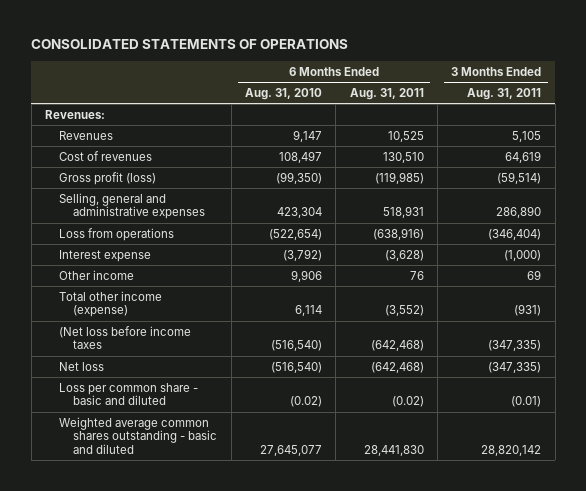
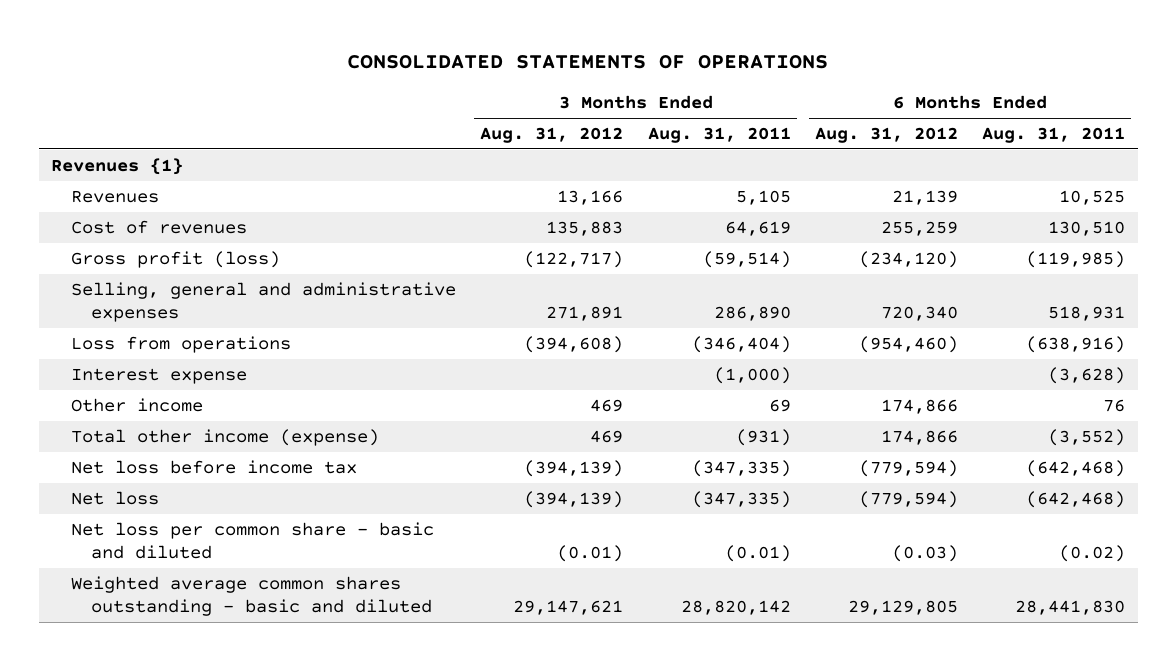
- | 6 Months Ended Aug. 31, 2010 | 6 Months Ended Aug. 31, 2011 | 3 Months Ended Aug. 31, 2011
+ | 3 Months Ended Aug. 31, 2012 | 3 Months Ended Aug. 31, 2011 | 6 Months Ended Aug. 31, 2012 | 6 Months Ended Aug. 31, 2011
- Revenues:
+ Revenues {1}
- (Net loss before income taxes | (516,540) | (642,468) | (347,335)
+ Net loss before income tax | (394,139) | (347,335) | (779,594) | (642,468)
- Loss per common share - basic and diluted | (0.02) | (0.02) | (0.01)
+ Net loss per common share - basic and diluted | (0.01) | (0.01) | (0.03) | (0.02)

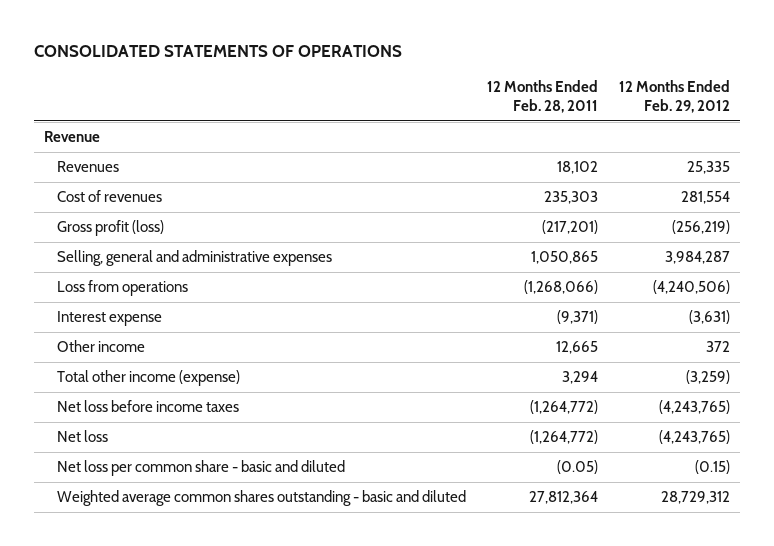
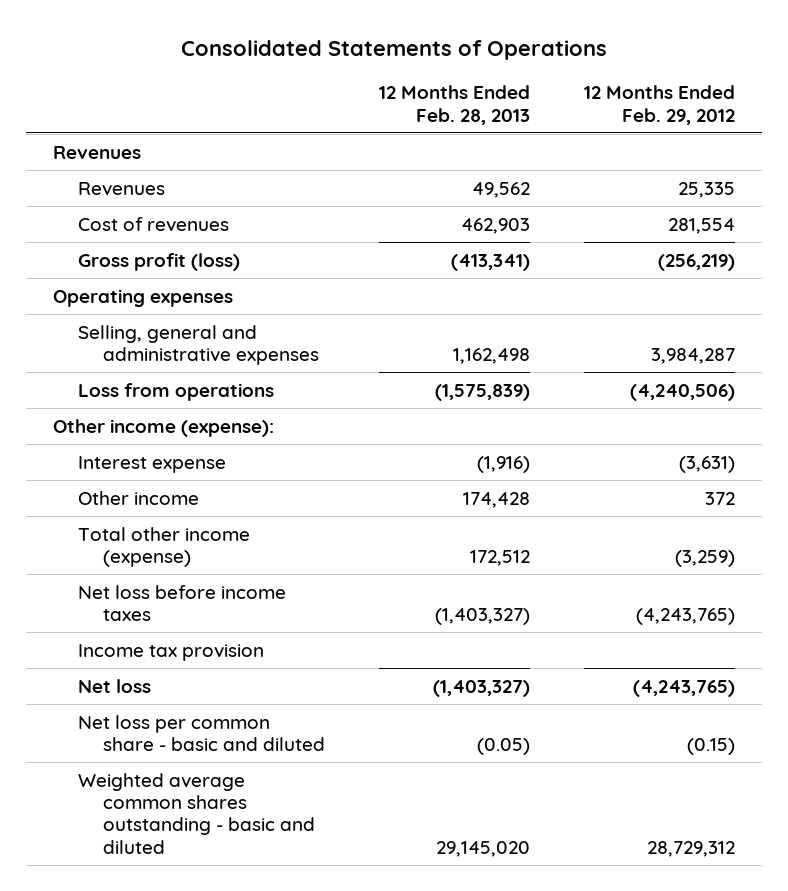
- CONSOLIDATED STATEMENTS OF OPERATIONS
+ Consolidated Statements of Operations
- | 12 Months Ended Feb. 28, 2011 | 12 Months Ended Feb. 29, 2012
+ | 12 Months Ended Feb. 28, 2013 | 12 Months Ended Feb. 29, 2012
- Revenue
+ Revenues
+ Operating expenses
+ Other income (expense):
+ Income tax provision

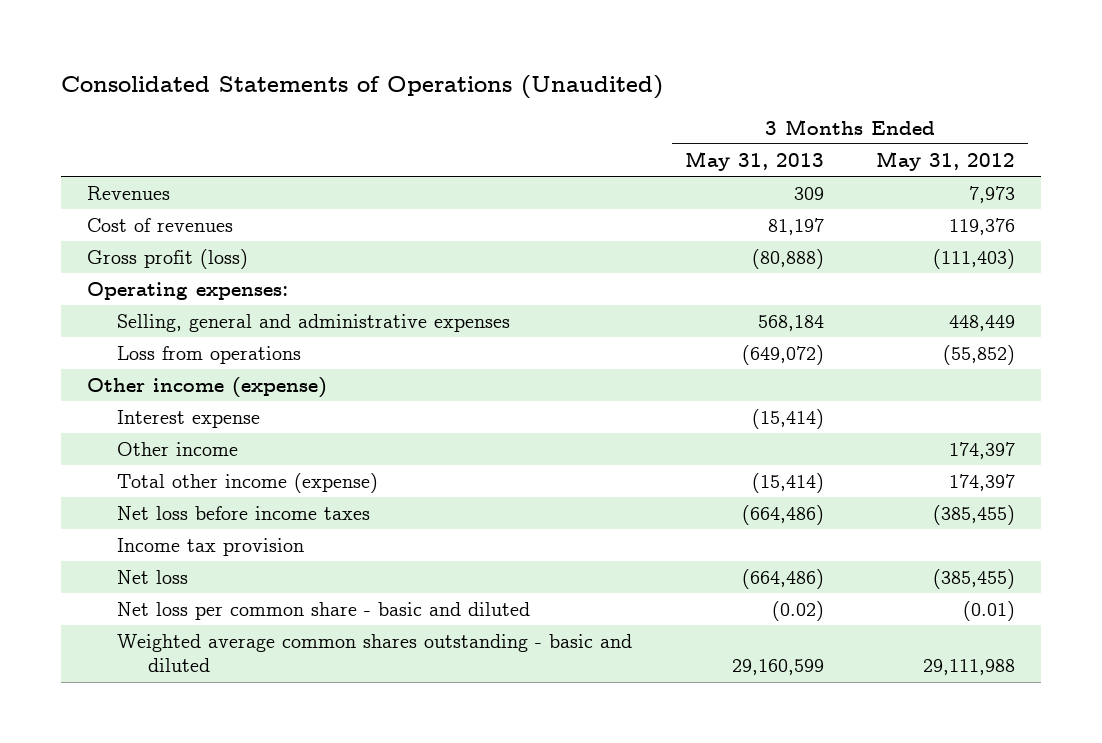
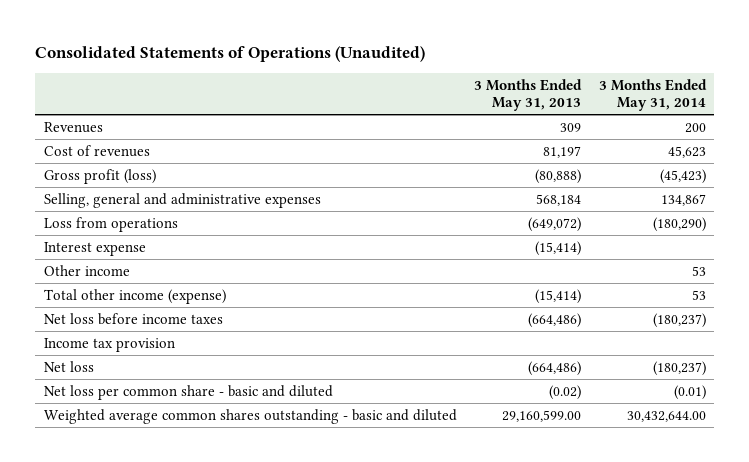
- | 3 Months Ended May 31, 2013 | 3 Months Ended May 31, 2012
+ | 3 Months Ended May 31, 2013 | 3 Months Ended May 31, 2014
- Operating expenses:
- Other income (expense)
- Weighted average common shares outstanding - basic and diluted | 29,160,599 | 29,111,988
+ Weighted average common shares outstanding - basic and diluted | 29,160,599.00 | 30,432,644.00

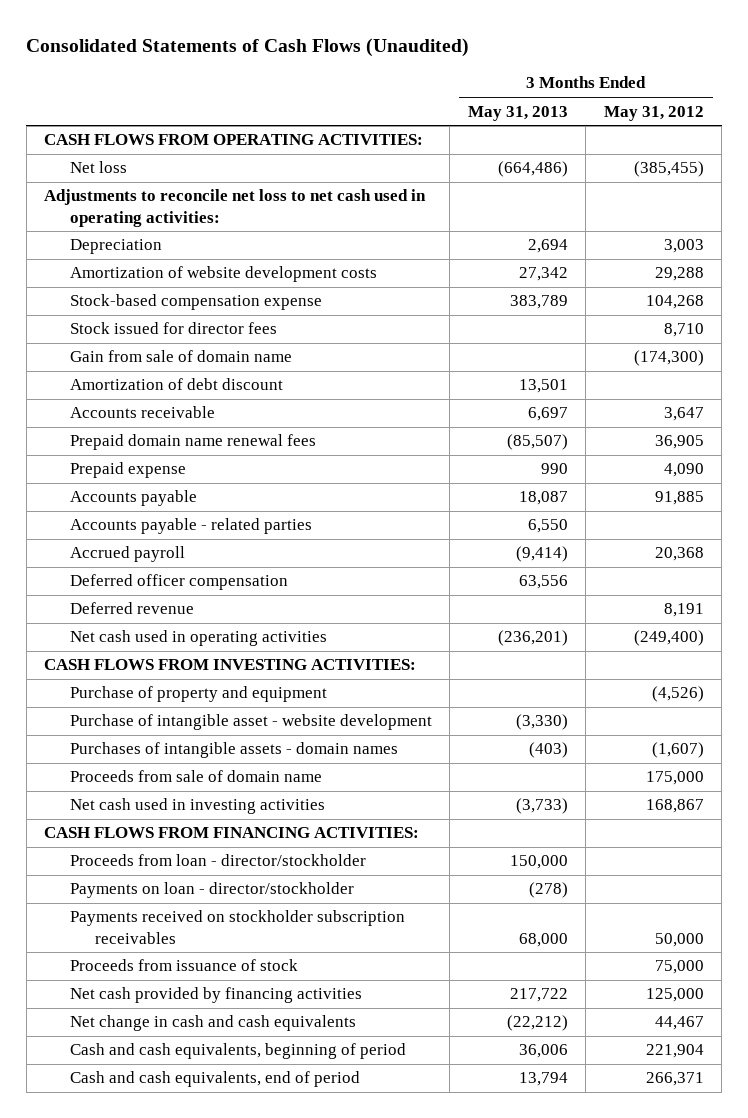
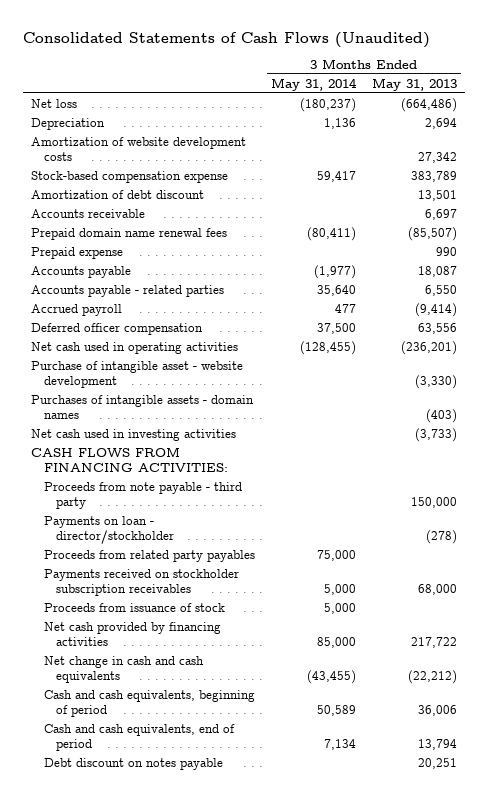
- | 3 Months Ended May 31, 2013 | 3 Months Ended May 31, 2012
+ | 3 Months Ended May 31, 2014 | 3 Months Ended May 31, 2013
- CASH FLOWS FROM OPERATING ACTIVITIES:
- Adjustments to reconcile net loss to net cash used in operating activities:
- Stock issued for director fees | | 8,710
- Gain from sale of domain name | | (174,300)
- Deferred revenue | | 8,191
- CASH FLOWS FROM INVESTING ACTIVITIES:
- Purchase of property and equipment | | (4,526)
- Proceeds from sale of domain name | | 175,000
- Proceeds from loan - director/stockholder | 150,000 |
+ Proceeds from note payable - third party | | 150,000
+ Proceeds from related party payables | 75,000 |
+ Debt discount on notes payable | | 20,251

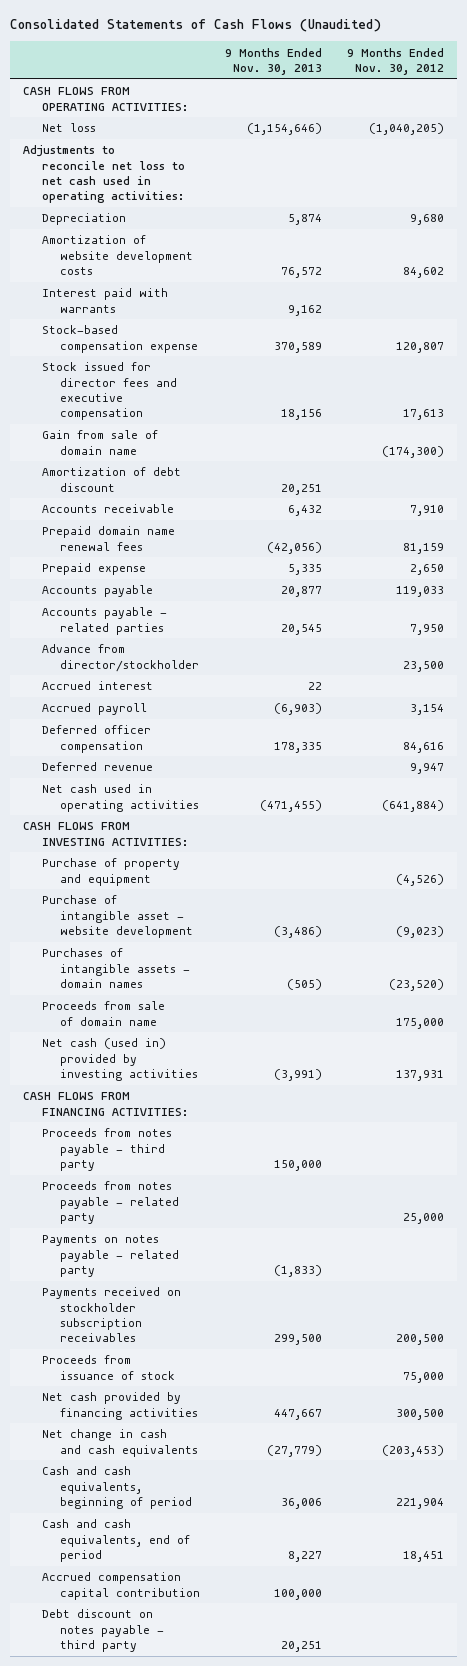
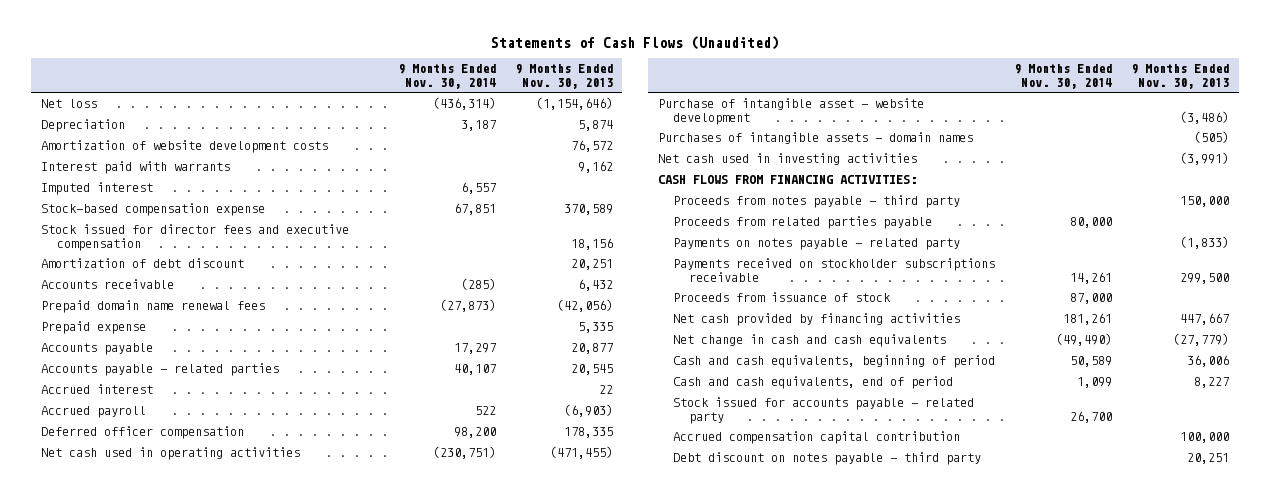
- Consolidated Statements of Cash Flows (Unaudited)
+ Statements of Cash Flows (Unaudited)
- | 9 Months Ended Nov. 30, 2013 | 9 Months Ended Nov. 30, 2012
+ | 9 Months Ended Nov. 30, 2014 | 9 Months Ended Nov. 30, 2013
- CASH FLOWS FROM OPERATING ACTIVITIES:
- Adjustments to reconcile net loss to net cash used in operating activities:
+ Imputed interest | 6,557 |
- Gain from sale of domain name | | (174,300)
- Advance from director/stockholder | | 23,500
- Deferred revenue | | 9,947
- CASH FLOWS FROM INVESTING ACTIVITIES:
- Purchase of property and equipment | | (4,526)
- Proceeds from sale of domain name | | 175,000
- Net cash (used in) provided by investing activities | (3,991) | 137,931
+ Net cash used in investing activities | | (3,991)
- Proceeds from notes payable - related party | | 25,000
+ Proceeds from related parties payable | 80,000 |
- Payments received on stockholder subscription receivables | 299,500 | 200,500
+ Payments received on stockholder subscriptions receivable | 14,261 | 299,500
+ Stock issued for accounts payable - related party | 26,700 |

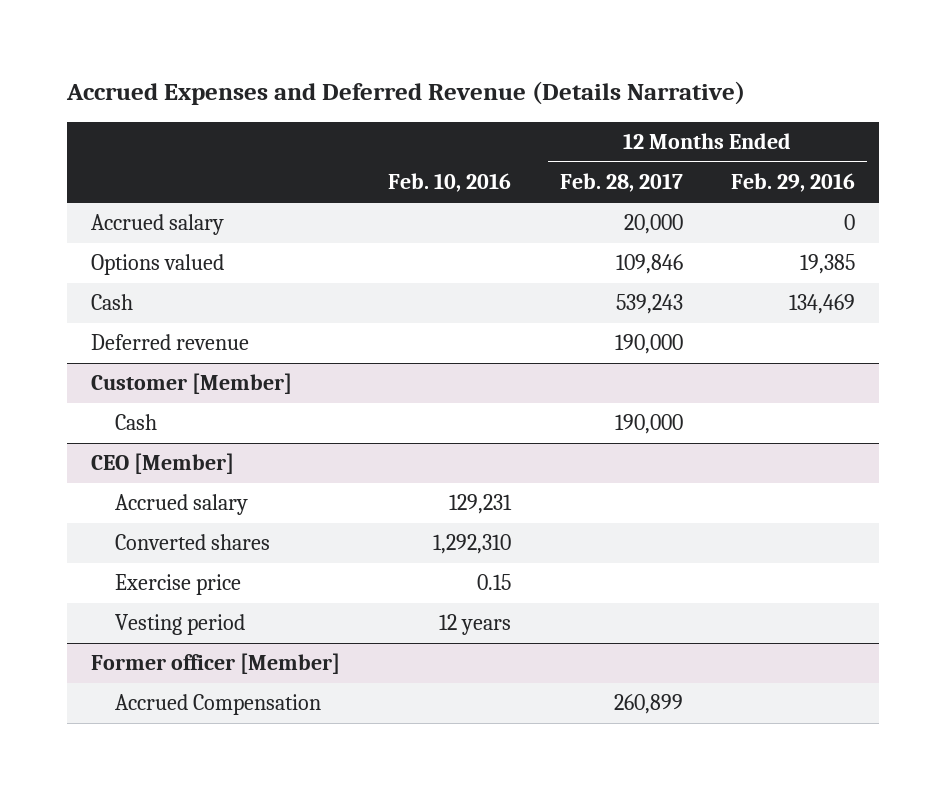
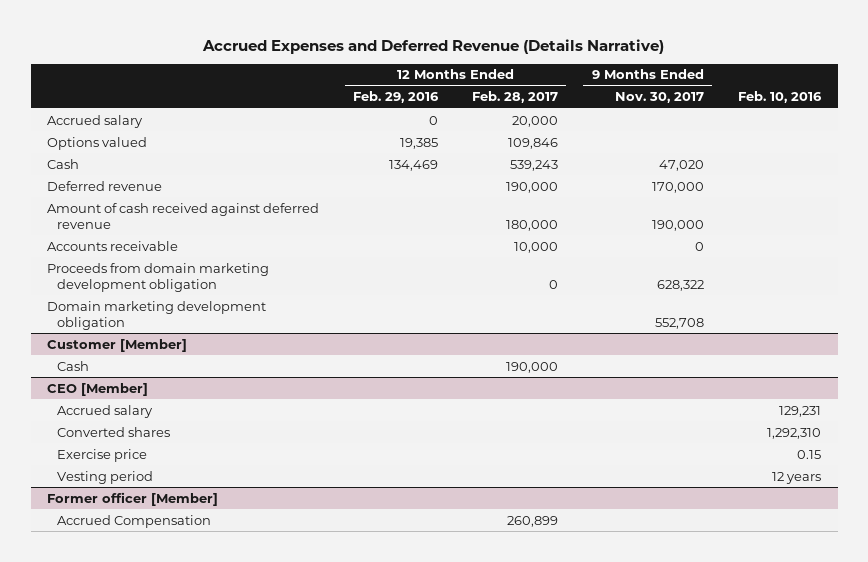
- | Feb. 10, 2016 | 12 Months Ended Feb. 28, 2017 | 12 Months Ended Feb. 29, 2016
+ | 12 Months Ended Feb. 29, 2016 | 12 Months Ended Feb. 28, 2017 | 9 Months Ended Nov. 30, 2017 | Feb. 10, 2016
+ Amount of cash received against deferred revenue | | 180,000 | 190,000 |
+ Accounts receivable | | 10,000 | 0 |
+ Proceeds from domain marketing development obligation | | 0 | 628,322 |
+ Domain marketing development obligation | | | 552,708 |

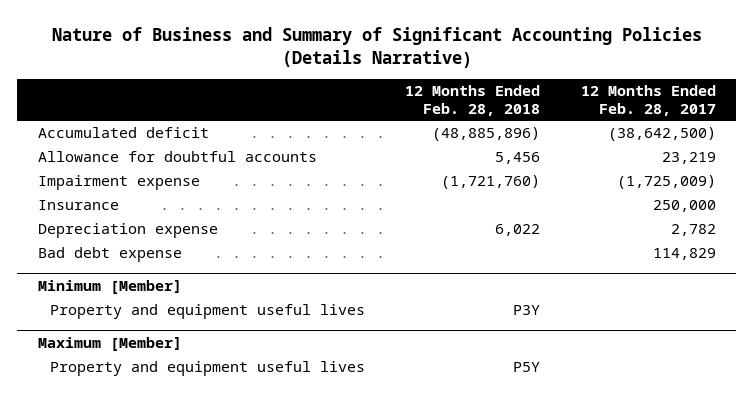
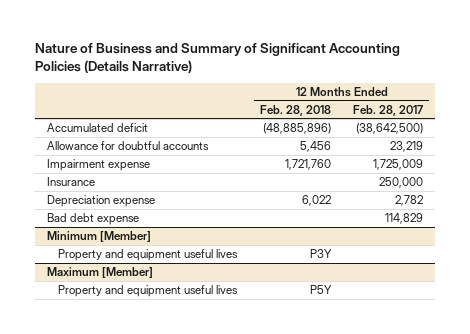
- Impairment expense | (1,721,760) | (1,725,009)
+ Impairment expense | 1,721,760 | 1,725,009

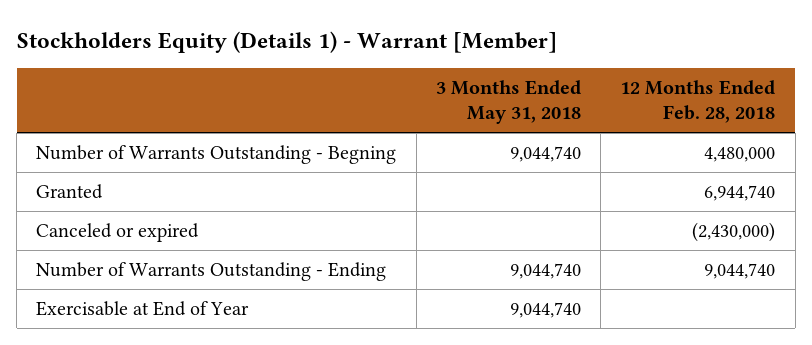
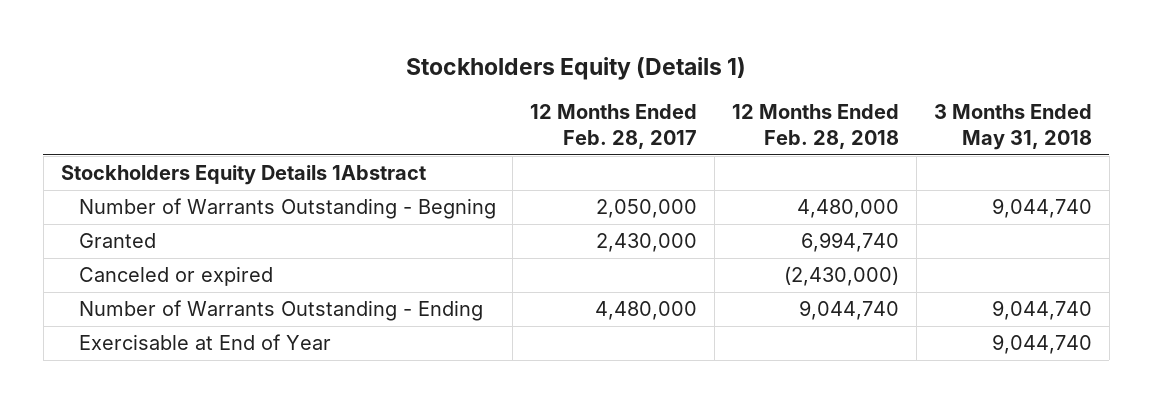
- Stockholders Equity (Details 1) - Warrant [Member]
+ Stockholders Equity (Details 1)
- | 3 Months Ended May 31, 2018 | 12 Months Ended Feb. 28, 2018
+ | 12 Months Ended Feb. 28, 2017 | 12 Months Ended Feb. 28, 2018 | 3 Months Ended May 31, 2018
+ Stockholders Equity Details 1Abstract
- Granted | | 6,944,740
+ Granted | 2,430,000 | 6,994,740 |

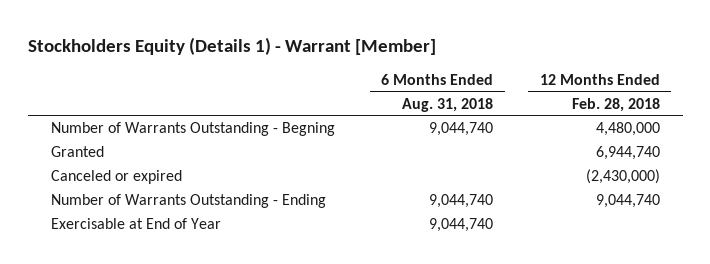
- Stockholders Equity (Details 1)
+ Stockholders Equity (Details 1) - Warrant [Member]
- | 12 Months Ended Feb. 28, 2017 | 12 Months Ended Feb. 28, 2018 | 3 Months Ended May 31, 2018
+ | 6 Months Ended Aug. 31, 2018 | 12 Months Ended Feb. 28, 2018
- Stockholders Equity Details 1Abstract
- Granted | 2,430,000 | 6,994,740 |
+ Granted | | 6,944,740

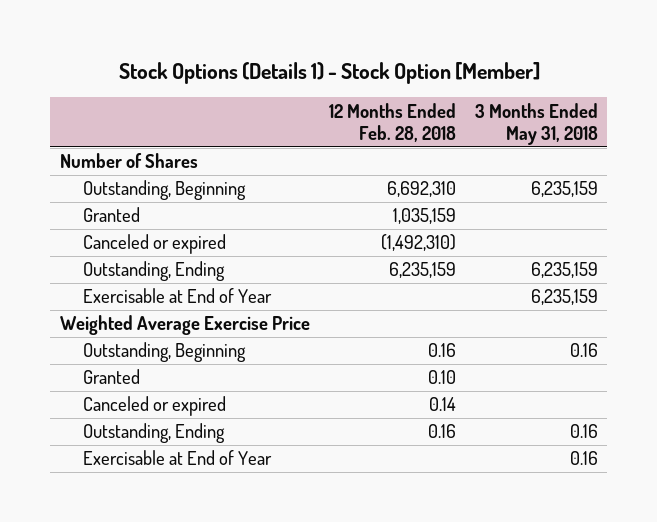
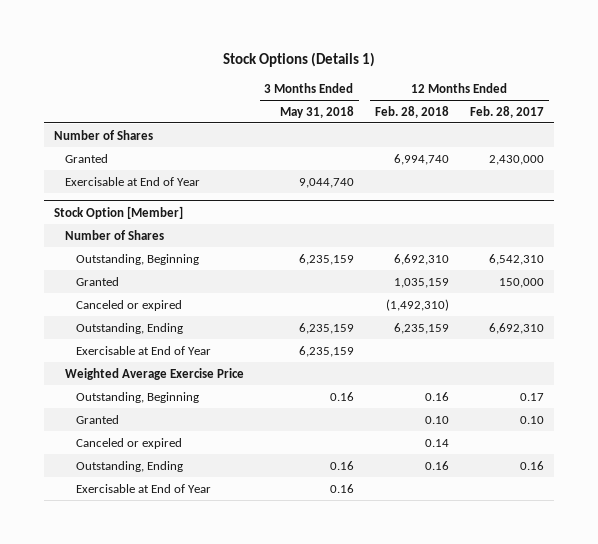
- Stock Options (Details 1) - Stock Option [Member]
+ Stock Options (Details 1)
- | 12 Months Ended Feb. 28, 2018 | 3 Months Ended May 31, 2018
+ | 3 Months Ended May 31, 2018 | 12 Months Ended Feb. 28, 2018 | 12 Months Ended Feb. 28, 2017
+ Granted | | 6,994,740 | 2,430,000
+ Exercisable at End of Year | 9,044,740 | |
+ Stock Option [Member]
+ Number of Shares

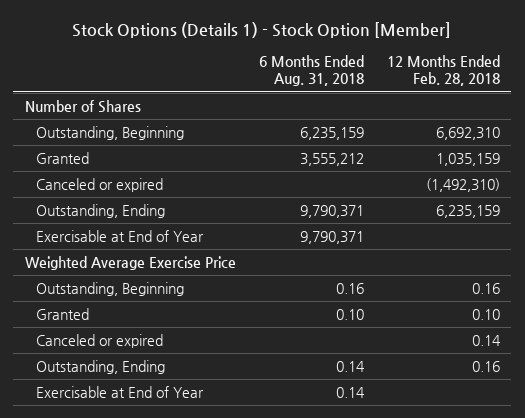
- Stock Options (Details 1)
+ Stock Options (Details 1) - Stock Option [Member]
- | 3 Months Ended May 31, 2018 | 12 Months Ended Feb. 28, 2018 | 12 Months Ended Feb. 28, 2017
+ | 6 Months Ended Aug. 31, 2018 | 12 Months Ended Feb. 28, 2018
- Granted | | 6,994,740 | 2,430,000
- Exercisable at End of Year | 9,044,740 | |
- Stock Option [Member]
- Number of Shares

